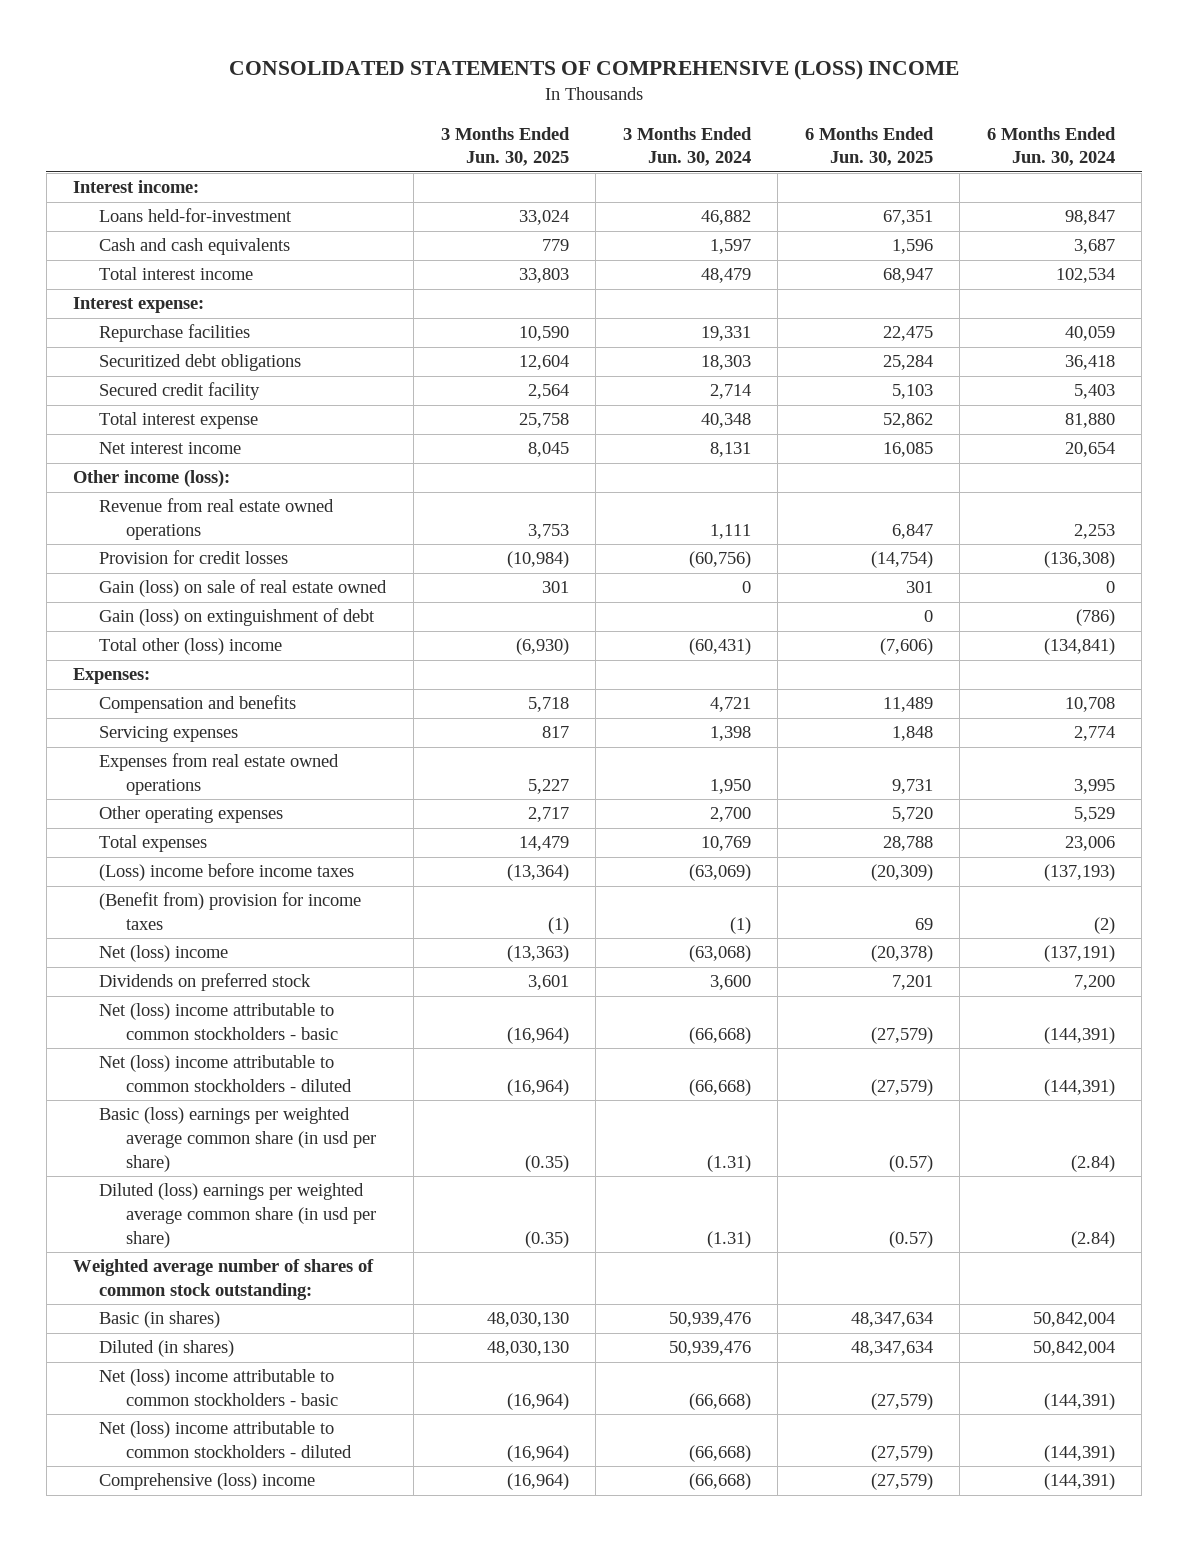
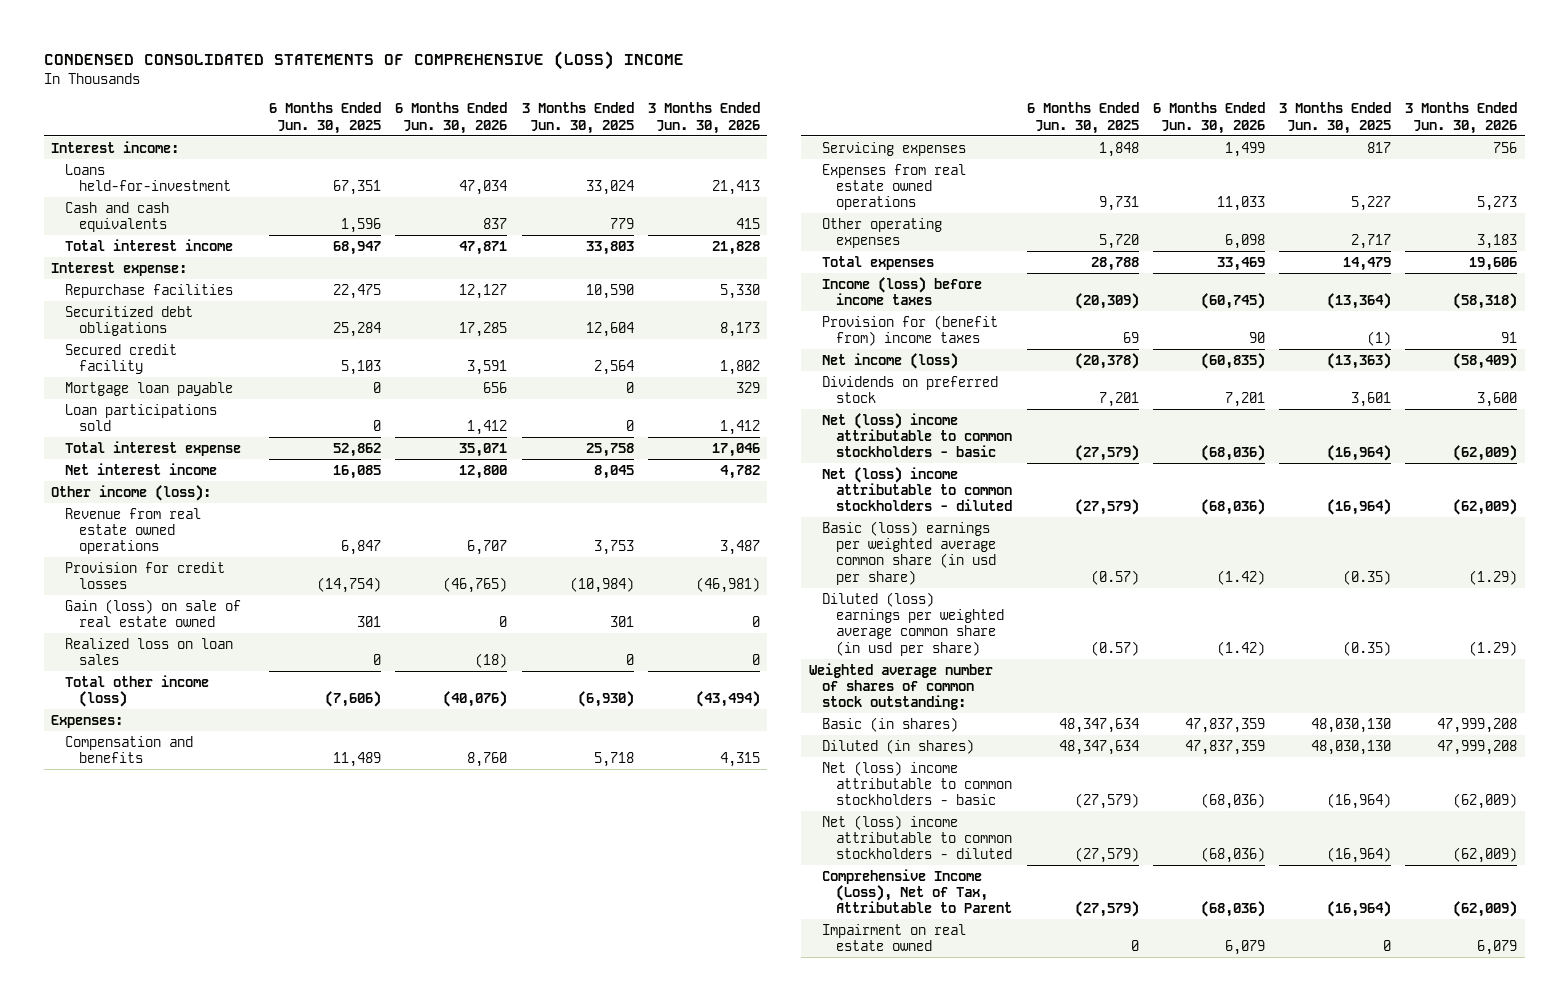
- CONSOLIDATED STATEMENTS OF COMPREHENSIVE (LOSS) INCOME
+ CONDENSED CONSOLIDATED STATEMENTS OF COMPREHENSIVE (LOSS) INCOME
- | 3 Months Ended Jun. 30, 2025 | 3 Months Ended Jun. 30, 2024 | 6 Months Ended Jun. 30, 2025 | 6 Months Ended Jun. 30, 2024
+ | 6 Months Ended Jun. 30, 2025 | 6 Months Ended Jun. 30, 2026 | 3 Months Ended Jun. 30, 2025 | 3 Months Ended Jun. 30, 2026
+ Mortgage loan payable | 0 | 656 | 0 | 329
+ Loan participations sold | 0 | 1,412 | 0 | 1,412
- Gain (loss) on extinguishment of debt | | | 0 | (786)
- Total other (loss) income | (6,930) | (60,431) | (7,606) | (134,841)
+ Realized loss on loan sales | 0 | (18) | 0 | 0
+ Total other income (loss) | (7,606) | (40,076) | (6,930) | (43,494)
- (Loss) income before income taxes | (13,364) | (63,069) | (20,309) | (137,193)
- (Benefit from) provision for income taxes | (1) | (1) | 69 | (2)
- Net (loss) income | (13,363) | (63,068) | (20,378) | (137,191)
+ Income (loss) before income taxes | (20,309) | (60,745) | (13,364) | (58,318)
+ Provision for (benefit from) income taxes | 69 | 90 | (1) | 91
+ Net income (loss) | (20,378) | (60,835) | (13,363) | (58,409)
- Comprehensive (loss) income | (16,964) | (66,668) | (27,579) | (144,391)
+ Comprehensive Income (Loss), Net of Tax, Attributable to Parent | (27,579) | (68,036) | (16,964) | (62,009)
+ Impairment on real estate owned | 0 | 6,079 | 0 | 6,079

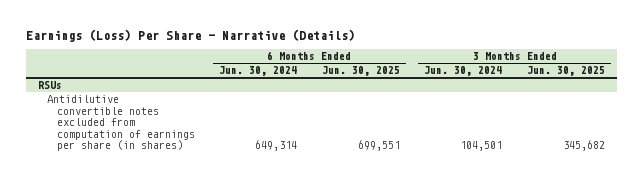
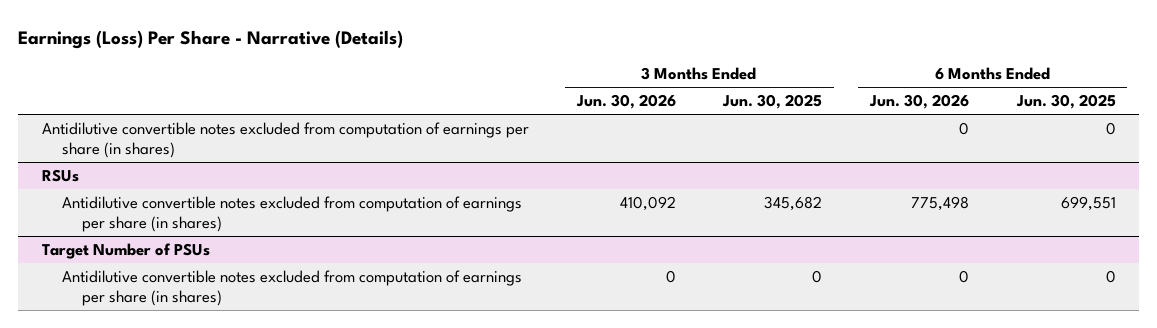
- | 6 Months Ended Jun. 30, 2024 | 6 Months Ended Jun. 30, 2025 | 3 Months Ended Jun. 30, 2024 | 3 Months Ended Jun. 30, 2025
+ | 3 Months Ended Jun. 30, 2026 | 3 Months Ended Jun. 30, 2025 | 6 Months Ended Jun. 30, 2026 | 6 Months Ended Jun. 30, 2025
+ Antidilutive convertible notes excluded from computation of earnings per share (in shares) | | | 0 | 0
+ Target Number of PSUs
+ Antidilutive convertible notes excluded from computation of earnings per share (in shares) | 0 | 0 | 0 | 0

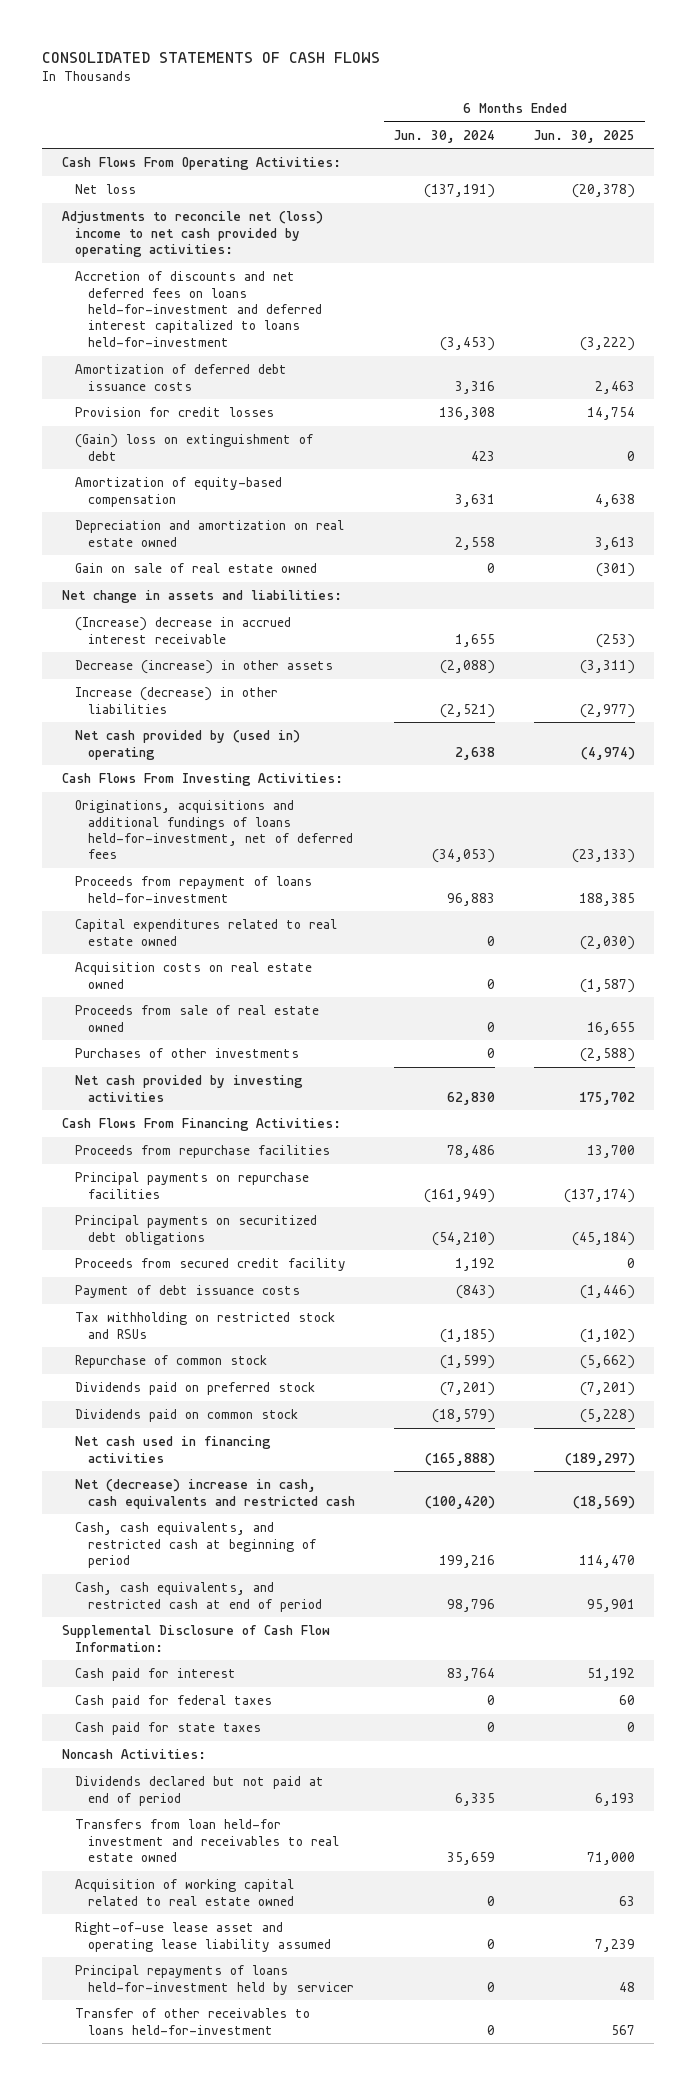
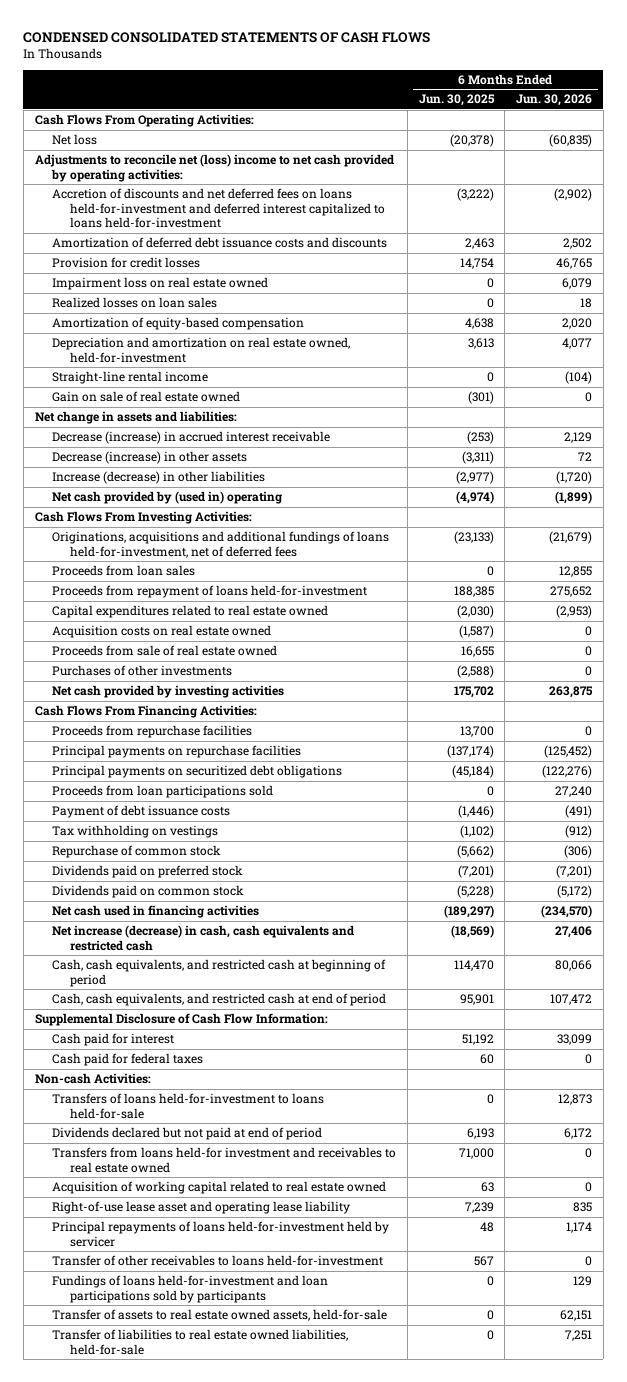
- CONSOLIDATED STATEMENTS OF CASH FLOWS
+ CONDENSED CONSOLIDATED STATEMENTS OF CASH FLOWS
- | 6 Months Ended Jun. 30, 2024 | 6 Months Ended Jun. 30, 2025
+ | 6 Months Ended Jun. 30, 2025 | 6 Months Ended Jun. 30, 2026
- Amortization of deferred debt issuance costs | 3,316 | 2,463
+ Amortization of deferred debt issuance costs and discounts | 2,463 | 2,502
- (Gain) loss on extinguishment of debt | 423 | 0
+ Impairment loss on real estate owned | 0 | 6,079
+ Realized losses on loan sales | 0 | 18
- Depreciation and amortization on real estate owned | 2,558 | 3,613
+ Depreciation and amortization on real estate owned, held-for-investment | 3,613 | 4,077
+ Straight-line rental income | 0 | (104)
- (Increase) decrease in accrued interest receivable | 1,655 | (253)
+ Decrease (increase) in accrued interest receivable | (253) | 2,129
+ Proceeds from loan sales | 0 | 12,855
- Proceeds from secured credit facility | 1,192 | 0
+ Proceeds from loan participations sold | 0 | 27,240
- Tax withholding on restricted stock and RSUs | (1,185) | (1,102)
+ Tax withholding on vestings | (1,102) | (912)
- Net (decrease) increase in cash, cash equivalents and restricted cash | (100,420) | (18,569)
+ Net increase (decrease) in cash, cash equivalents and restricted cash | (18,569) | 27,406
- Cash paid for state taxes | 0 | 0
- Noncash Activities:
+ Non-cash Activities:
+ Transfers of loans held-for-investment to loans held-for-sale | 0 | 12,873
- Transfers from loan held-for investment and receivables to real estate owned | 35,659 | 71,000
+ Transfers from loans held-for investment and receivables to real estate owned | 71,000 | 0
- Right-of-use lease asset and operating lease liability assumed | 0 | 7,239
+ Right-of-use lease asset and operating lease liability | 7,239 | 835
+ Fundings of loans held-for-investment and loan participations sold by participants | 0 | 129
+ Transfer of assets to real estate owned assets, held-for-sale | 0 | 62,151
+ Transfer of liabilities to real estate owned liabilities, held-for-sale | 0 | 7,251

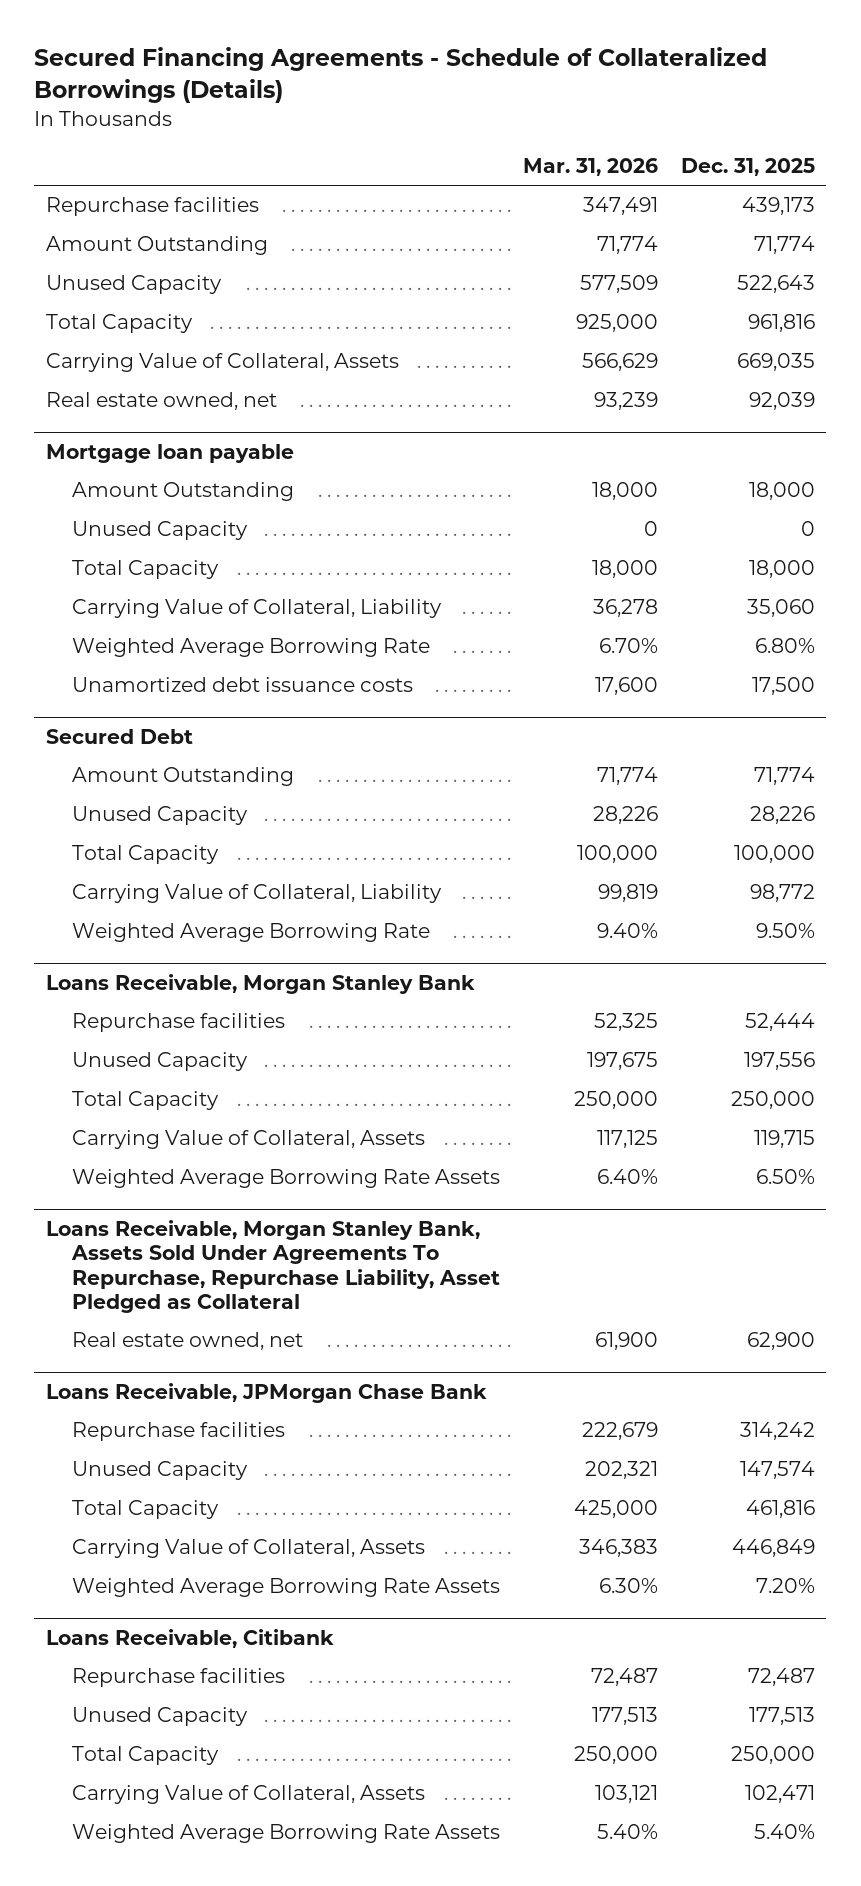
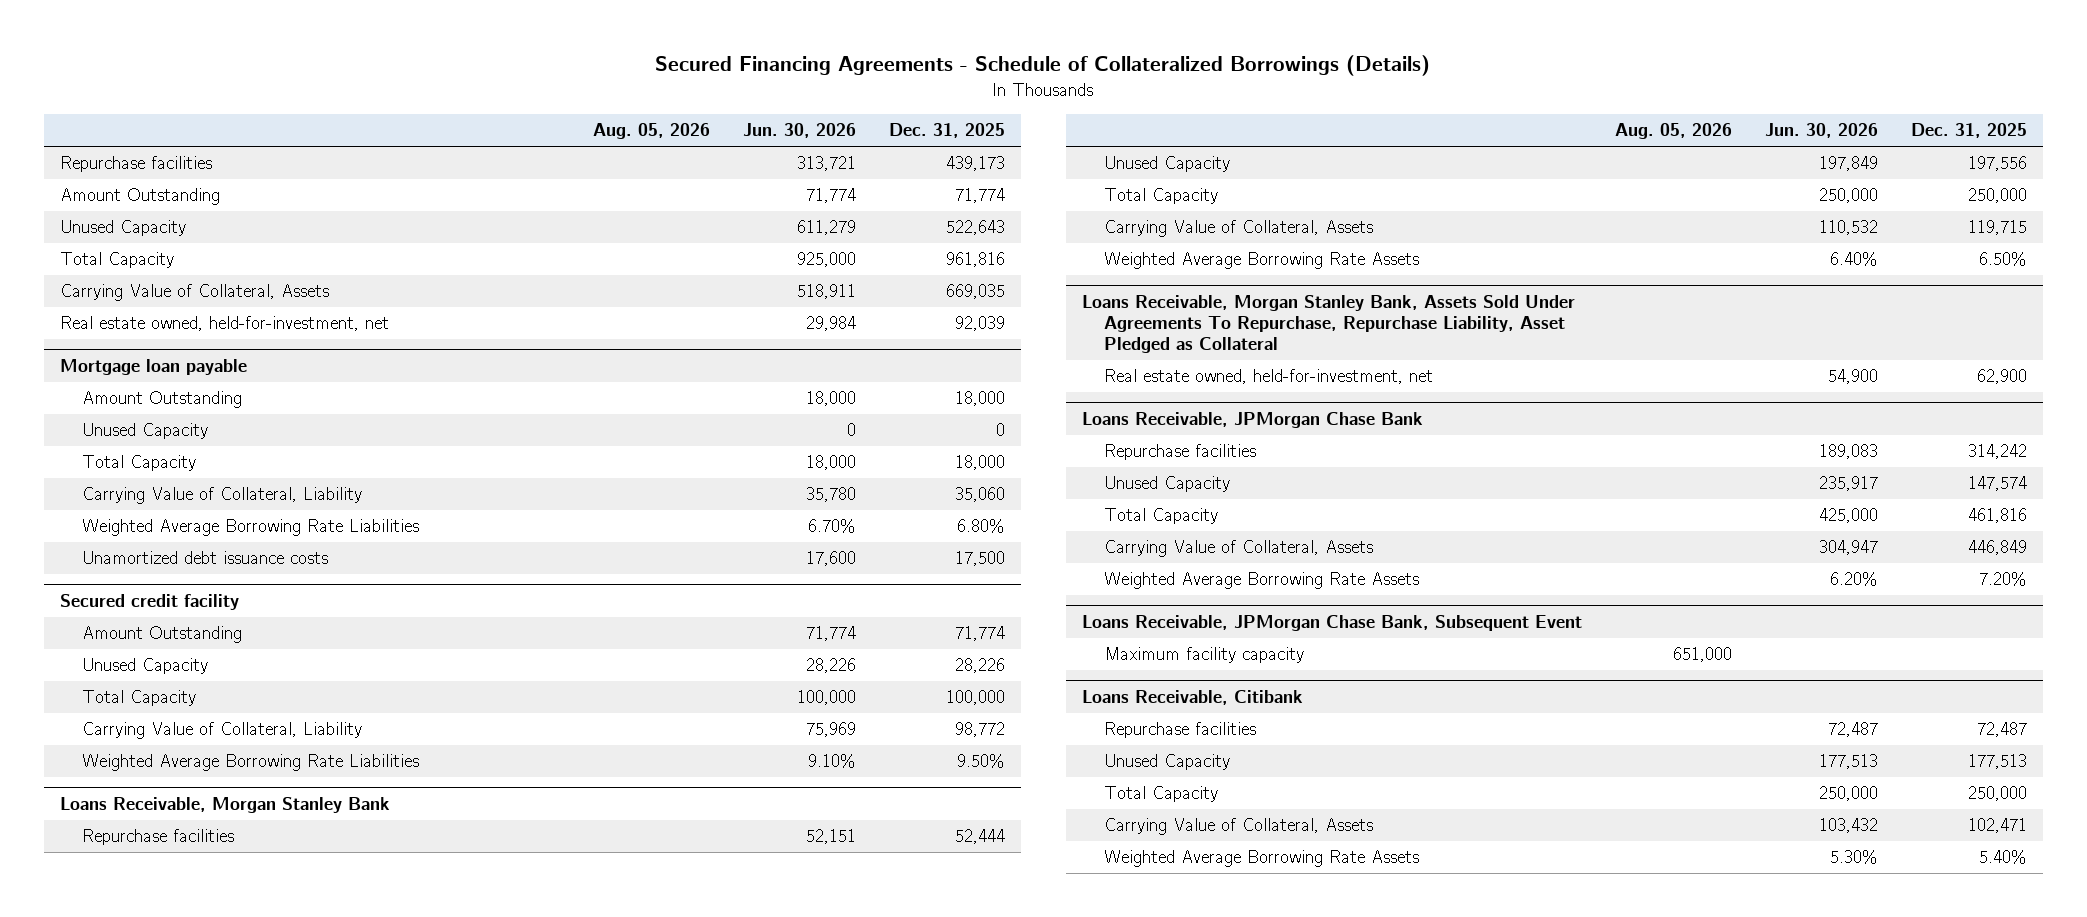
- | Mar. 31, 2026 | Dec. 31, 2025
+ | Aug. 05, 2026 | Jun. 30, 2026 | Dec. 31, 2025
- Real estate owned, net | 93,239 | 92,039
+ Real estate owned, held-for-investment, net | | 29,984 | 92,039
@ Mortgage loan payable
- Weighted Average Borrowing Rate | 6.70% | 6.80%
+ Weighted Average Borrowing Rate Liabilities | | 6.70% | 6.80%
- Secured Debt
+ Secured credit facility
- Weighted Average Borrowing Rate | 9.40% | 9.50%
+ Weighted Average Borrowing Rate Liabilities | | 9.10% | 9.50%
@ Loans Receivable, Morgan Stanley Bank, Assets Sold Under Agreements To Repurchase, Repurchase Liability, Asset Pledged as Collateral
- Real estate owned, net | 61,900 | 62,900
+ Real estate owned, held-for-investment, net | | 54,900 | 62,900
+ Loans Receivable, JPMorgan Chase Bank, Subsequent Event
+ Maximum facility capacity | 651,000 | |

